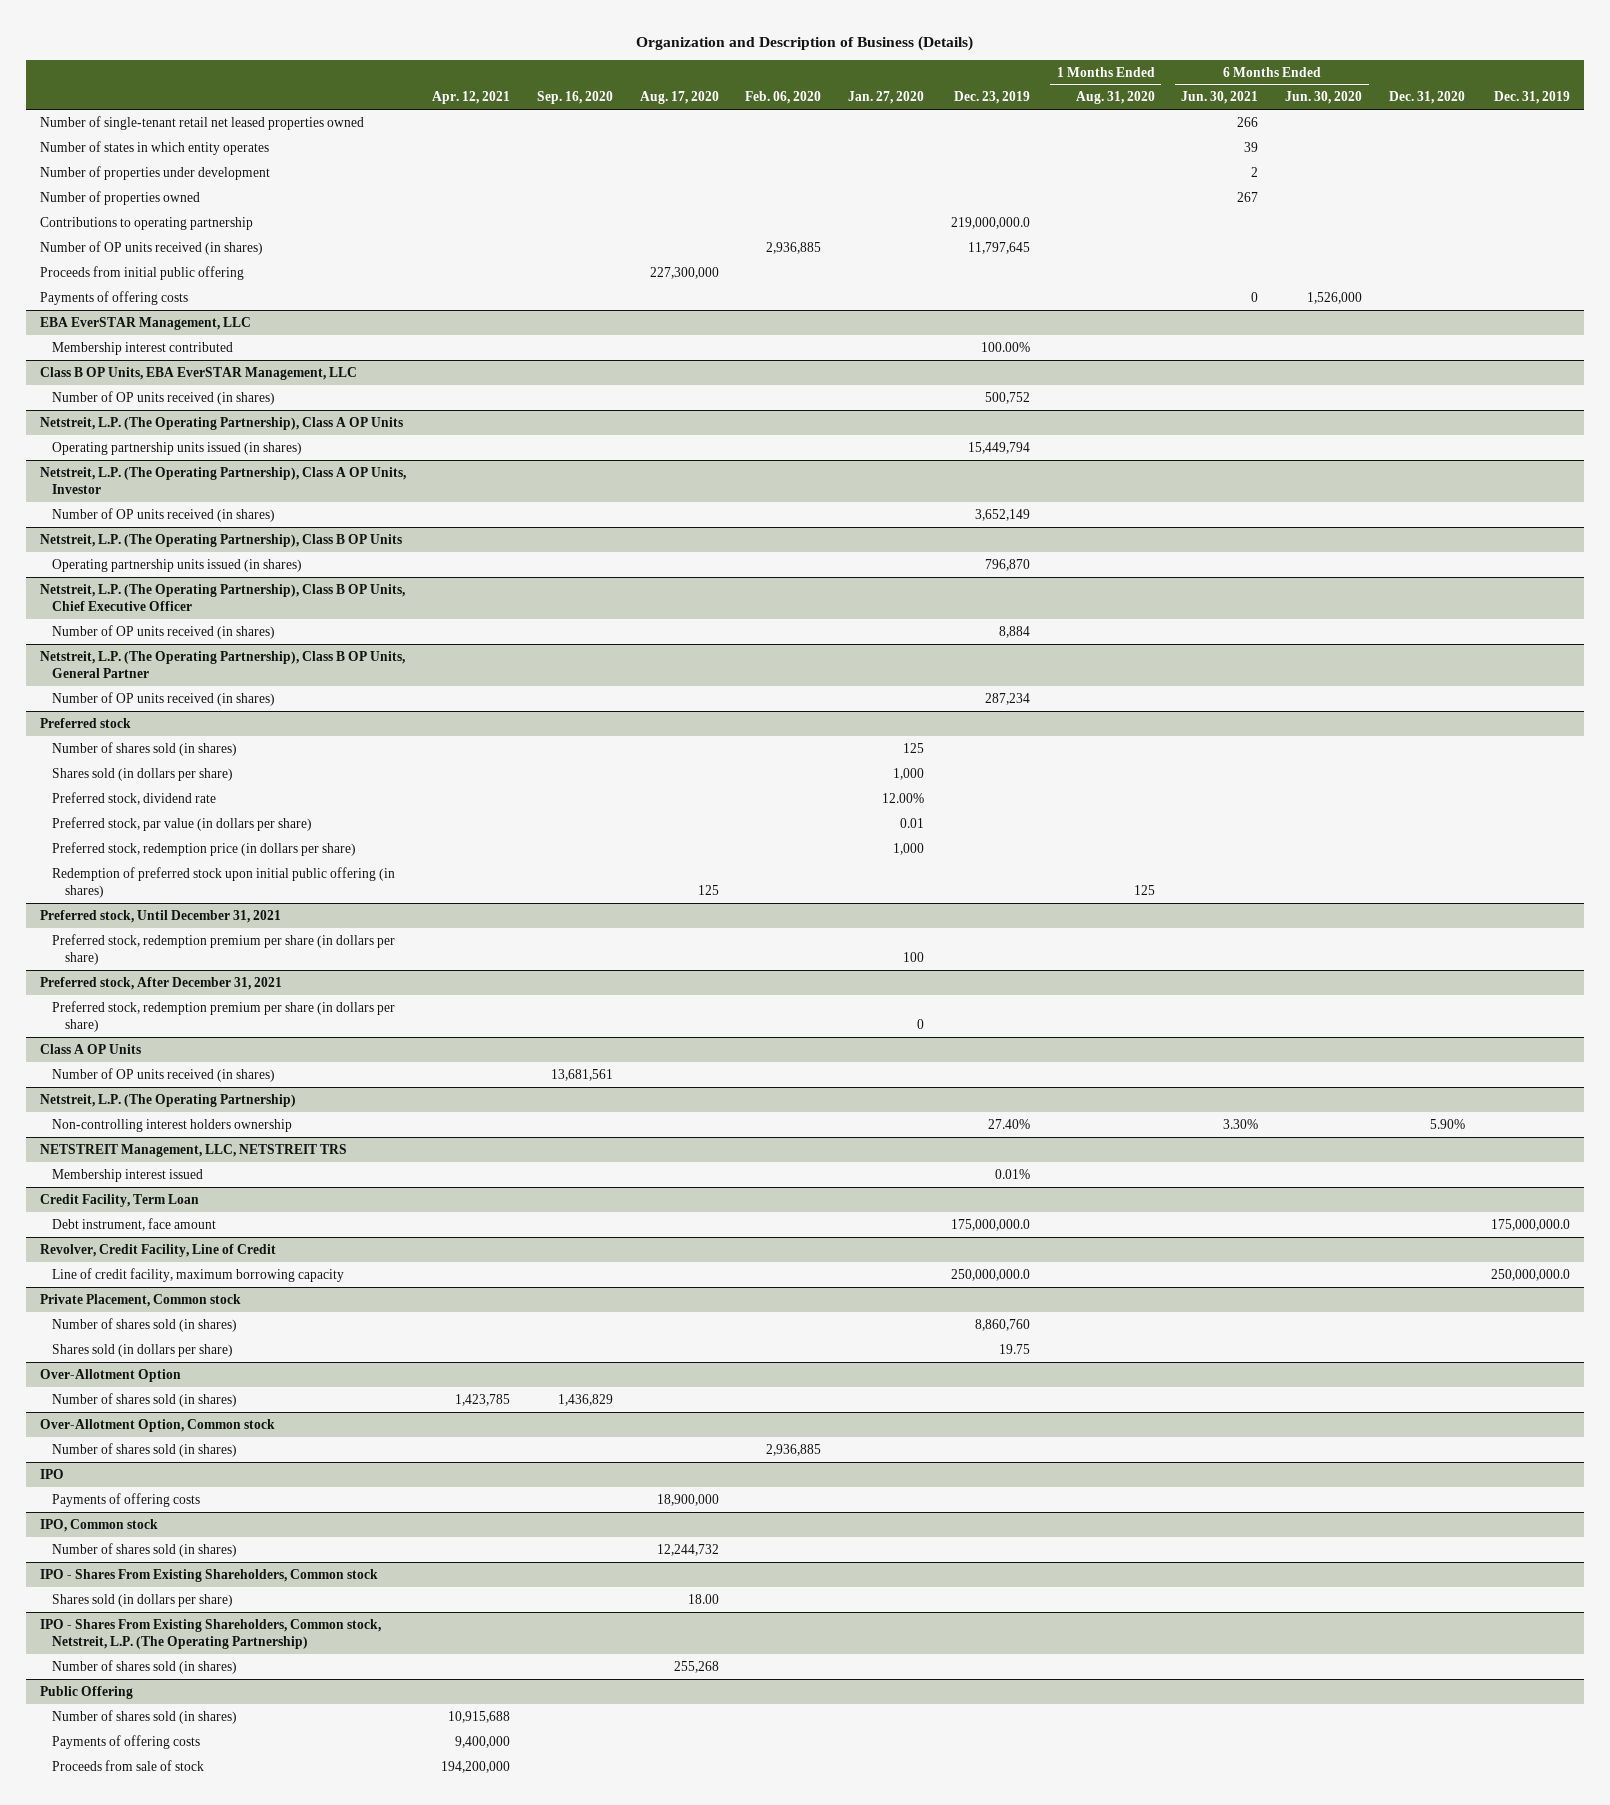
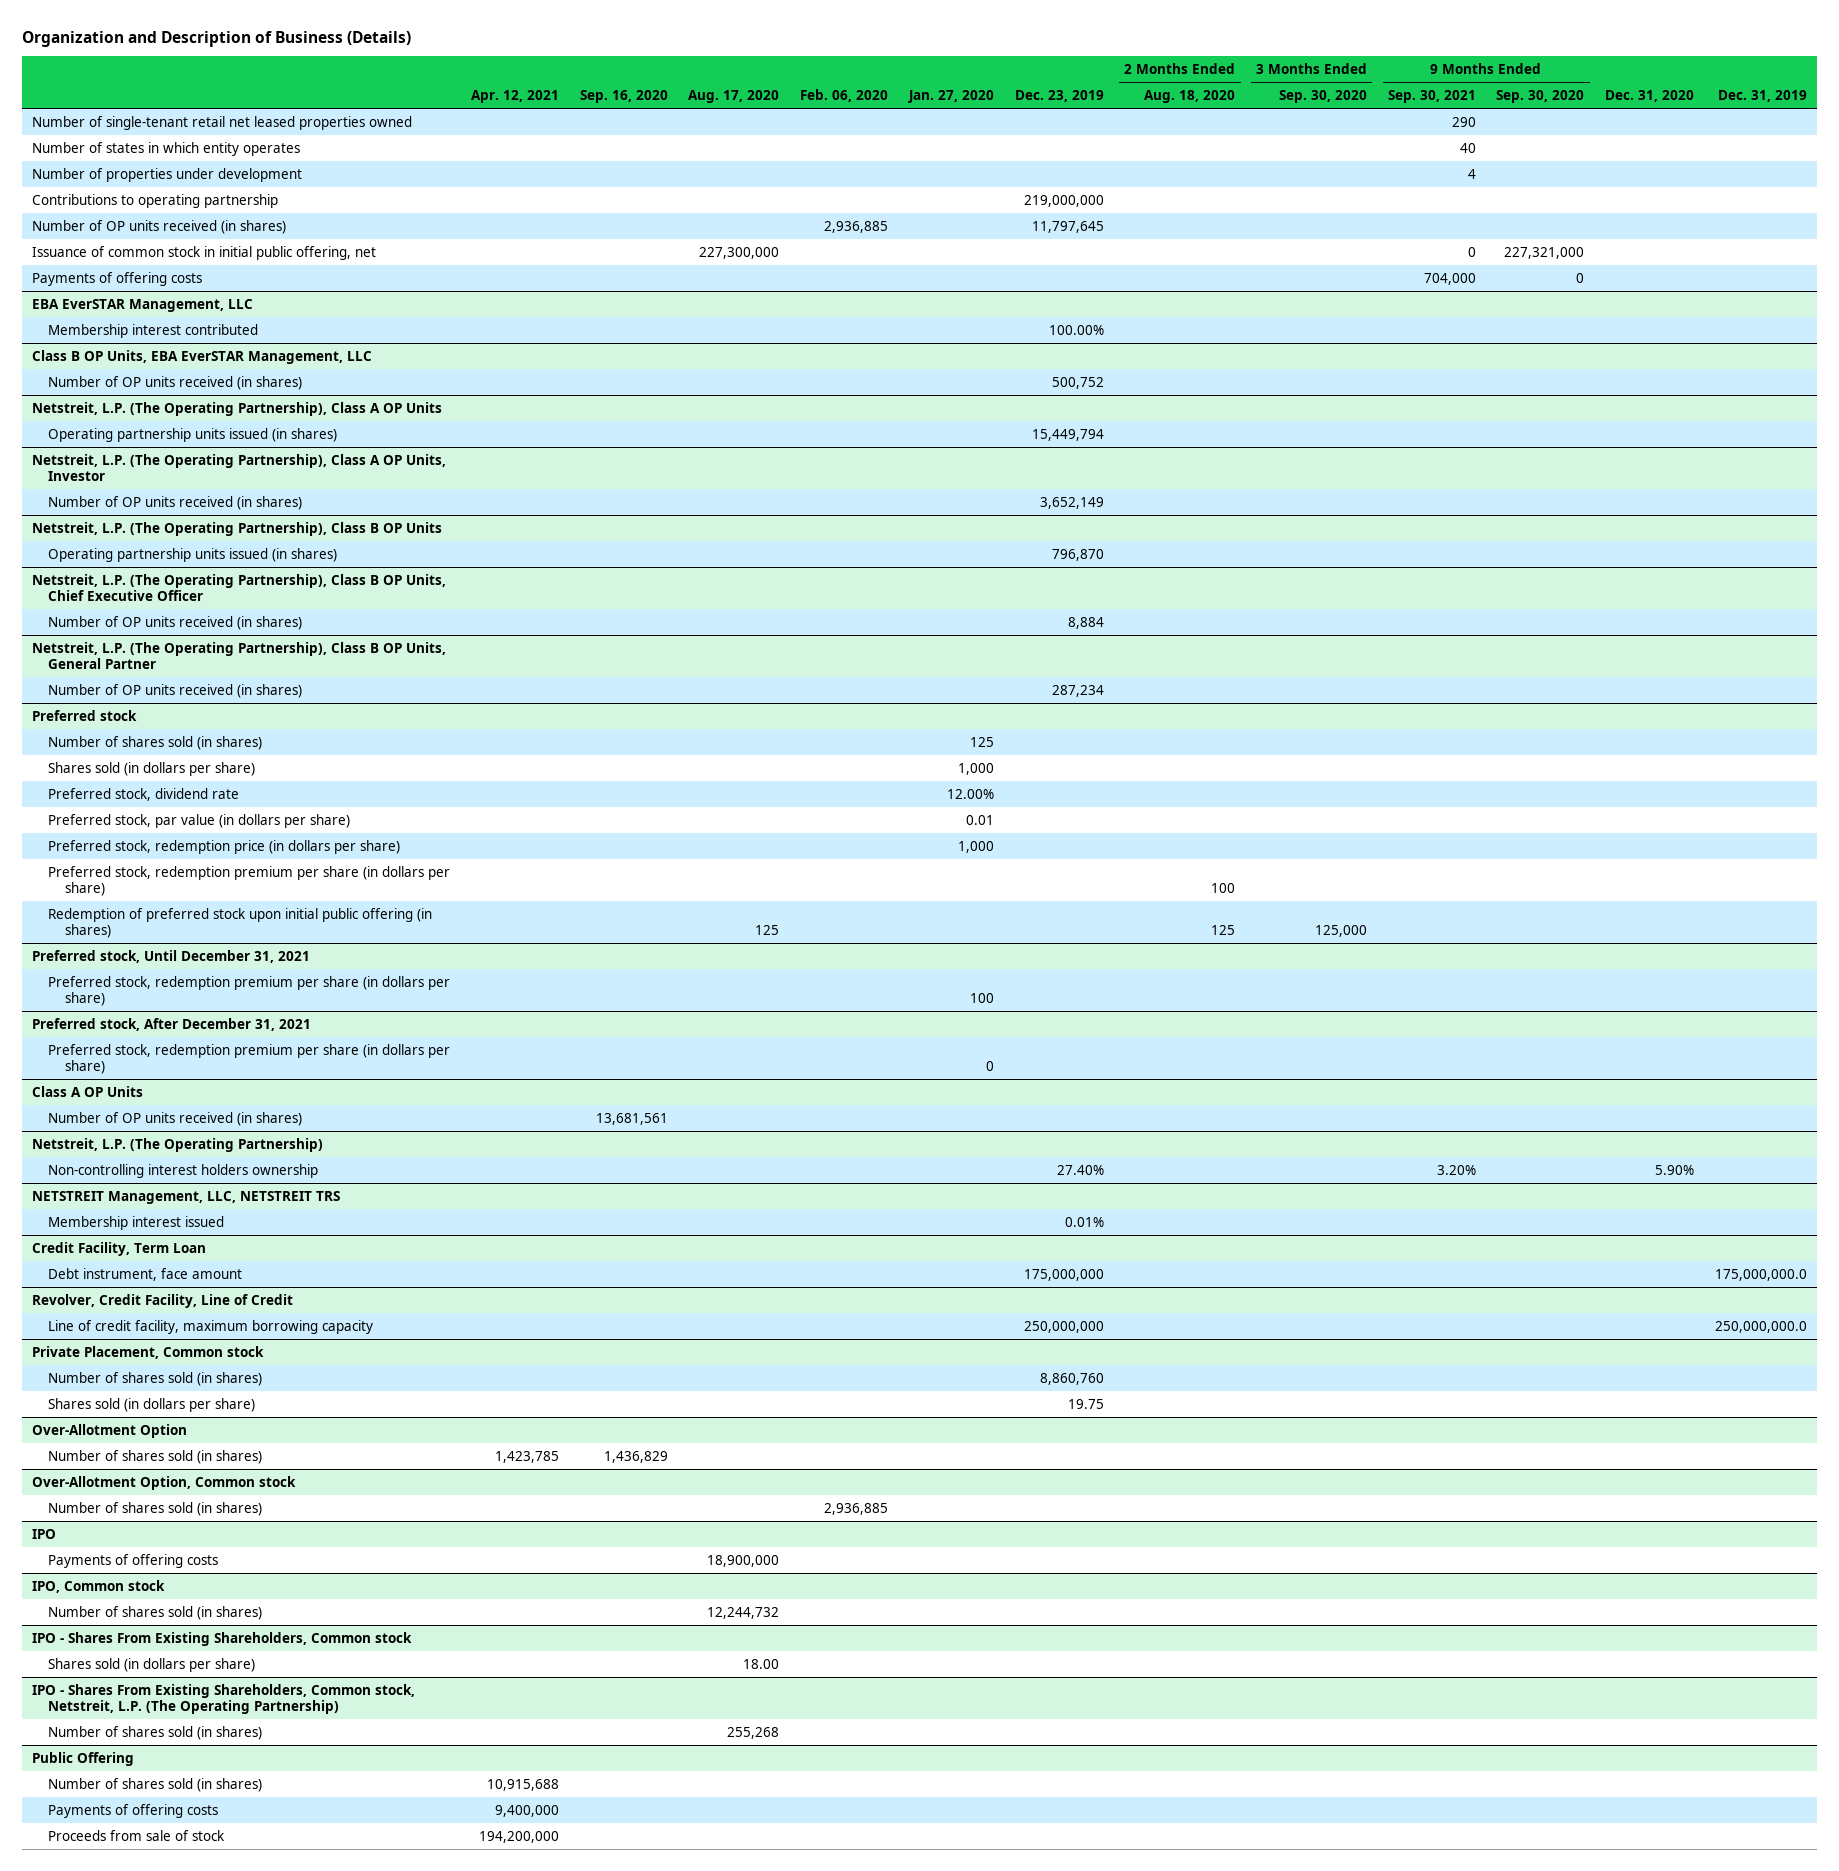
- | Apr. 12, 2021 | Sep. 16, 2020 | Aug. 17, 2020 | Feb. 06, 2020 | Jan. 27, 2020 | Dec. 23, 2019 | 1 Months Ended Aug. 31, 2020 | 6 Months Ended Jun. 30, 2021 | 6 Months Ended Jun. 30, 2020 | Dec. 31, 2020 | Dec. 31, 2019
+ | Apr. 12, 2021 | Sep. 16, 2020 | Aug. 17, 2020 | Feb. 06, 2020 | Jan. 27, 2020 | Dec. 23, 2019 | 2 Months Ended Aug. 18, 2020 | 3 Months Ended Sep. 30, 2020 | 9 Months Ended Sep. 30, 2021 | 9 Months Ended Sep. 30, 2020 | Dec. 31, 2020 | Dec. 31, 2019
- Number of properties owned | | | | | | | | 267 | | |
- Contributions to operating partnership | | | | | | 219,000,000.0 | | | | |
+ Contributions to operating partnership | | | | | | 219,000,000 | | | | | |
- Proceeds from initial public offering | | | 227,300,000 | | | | | | | |
+ Issuance of common stock in initial public offering, net | | | 227,300,000 | | | | | | 0 | 227,321,000 | |
@ Preferred stock
+ Preferred stock, redemption premium per share (in dollars per share) | | | | | | | 100 | | | | |
@ Credit Facility, Term Loan
- Debt instrument, face amount | | | | | | 175,000,000.0 | | | | | 175,000,000.0
+ Debt instrument, face amount | | | | | | 175,000,000 | | | | | | 175,000,000.0
@ Revolver, Credit Facility, Line of Credit
- Line of credit facility, maximum borrowing capacity | | | | | | 250,000,000.0 | | | | | 250,000,000.0
+ Line of credit facility, maximum borrowing capacity | | | | | | 250,000,000 | | | | | | 250,000,000.0

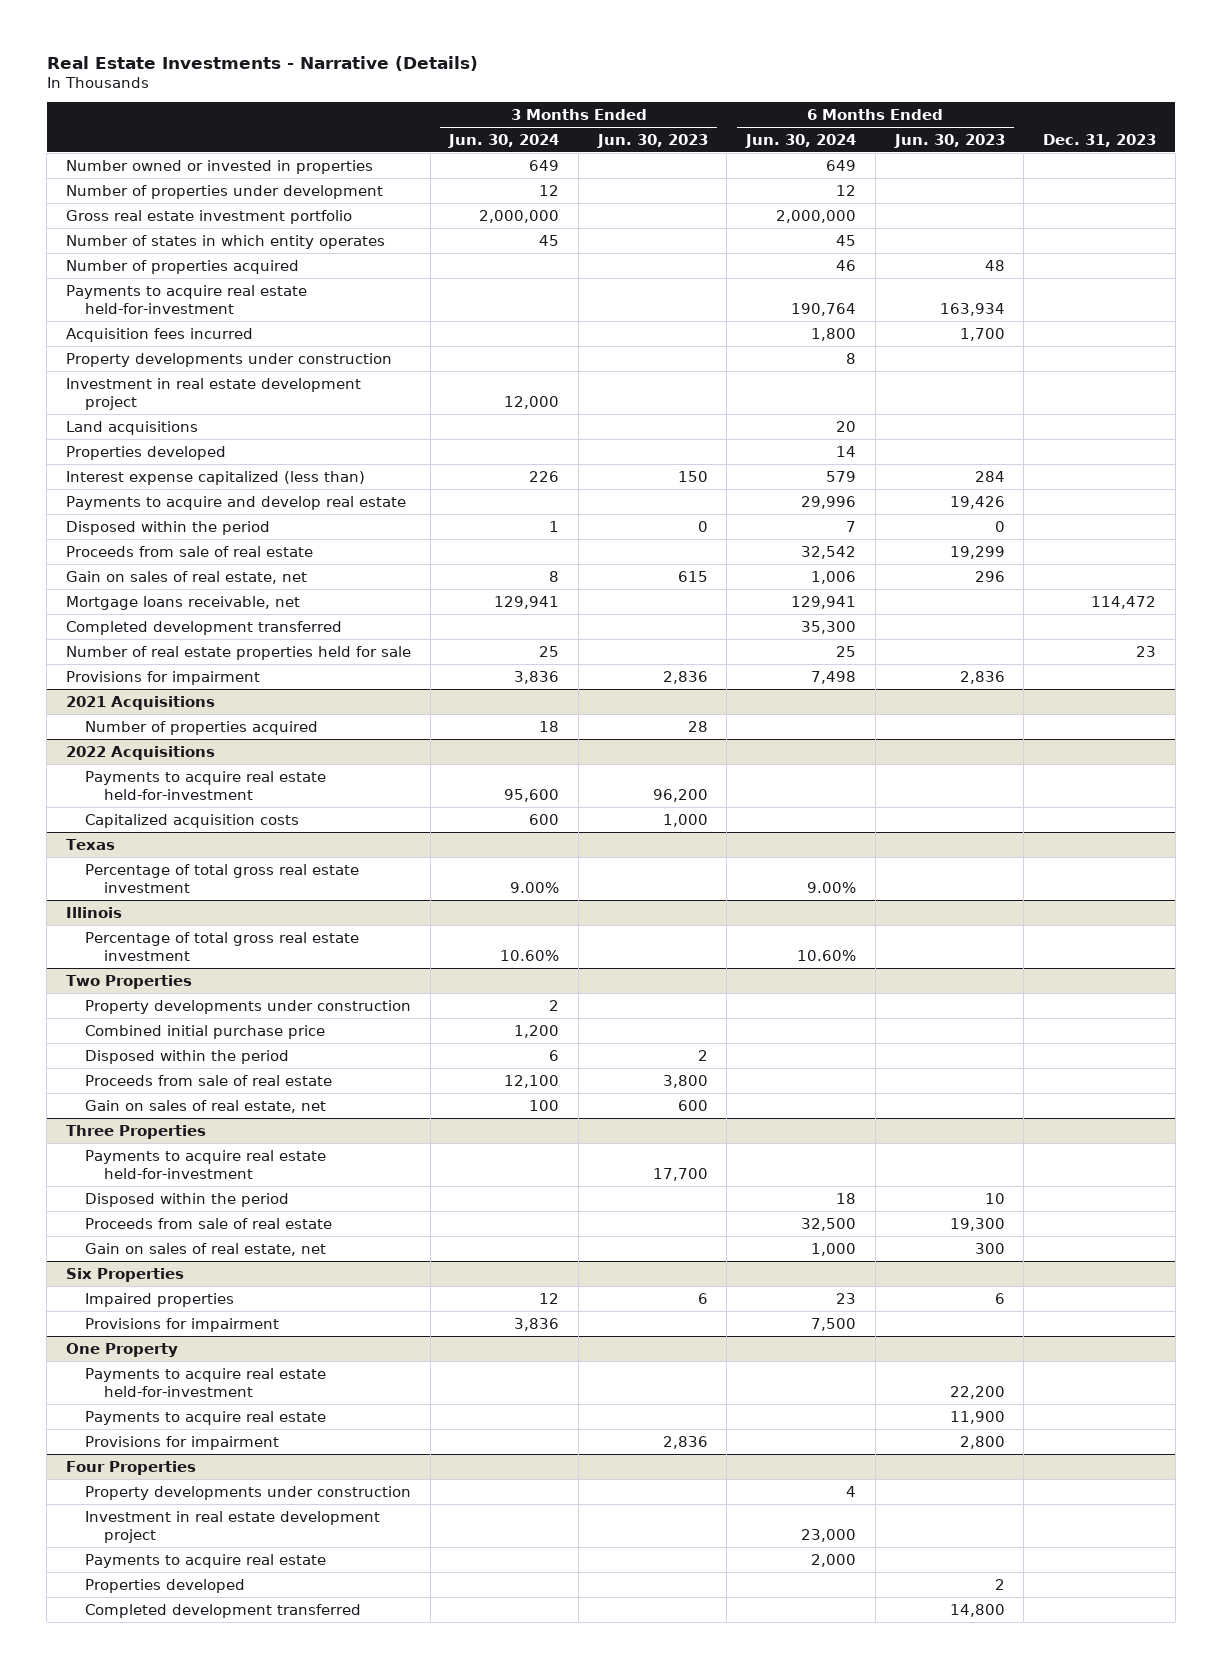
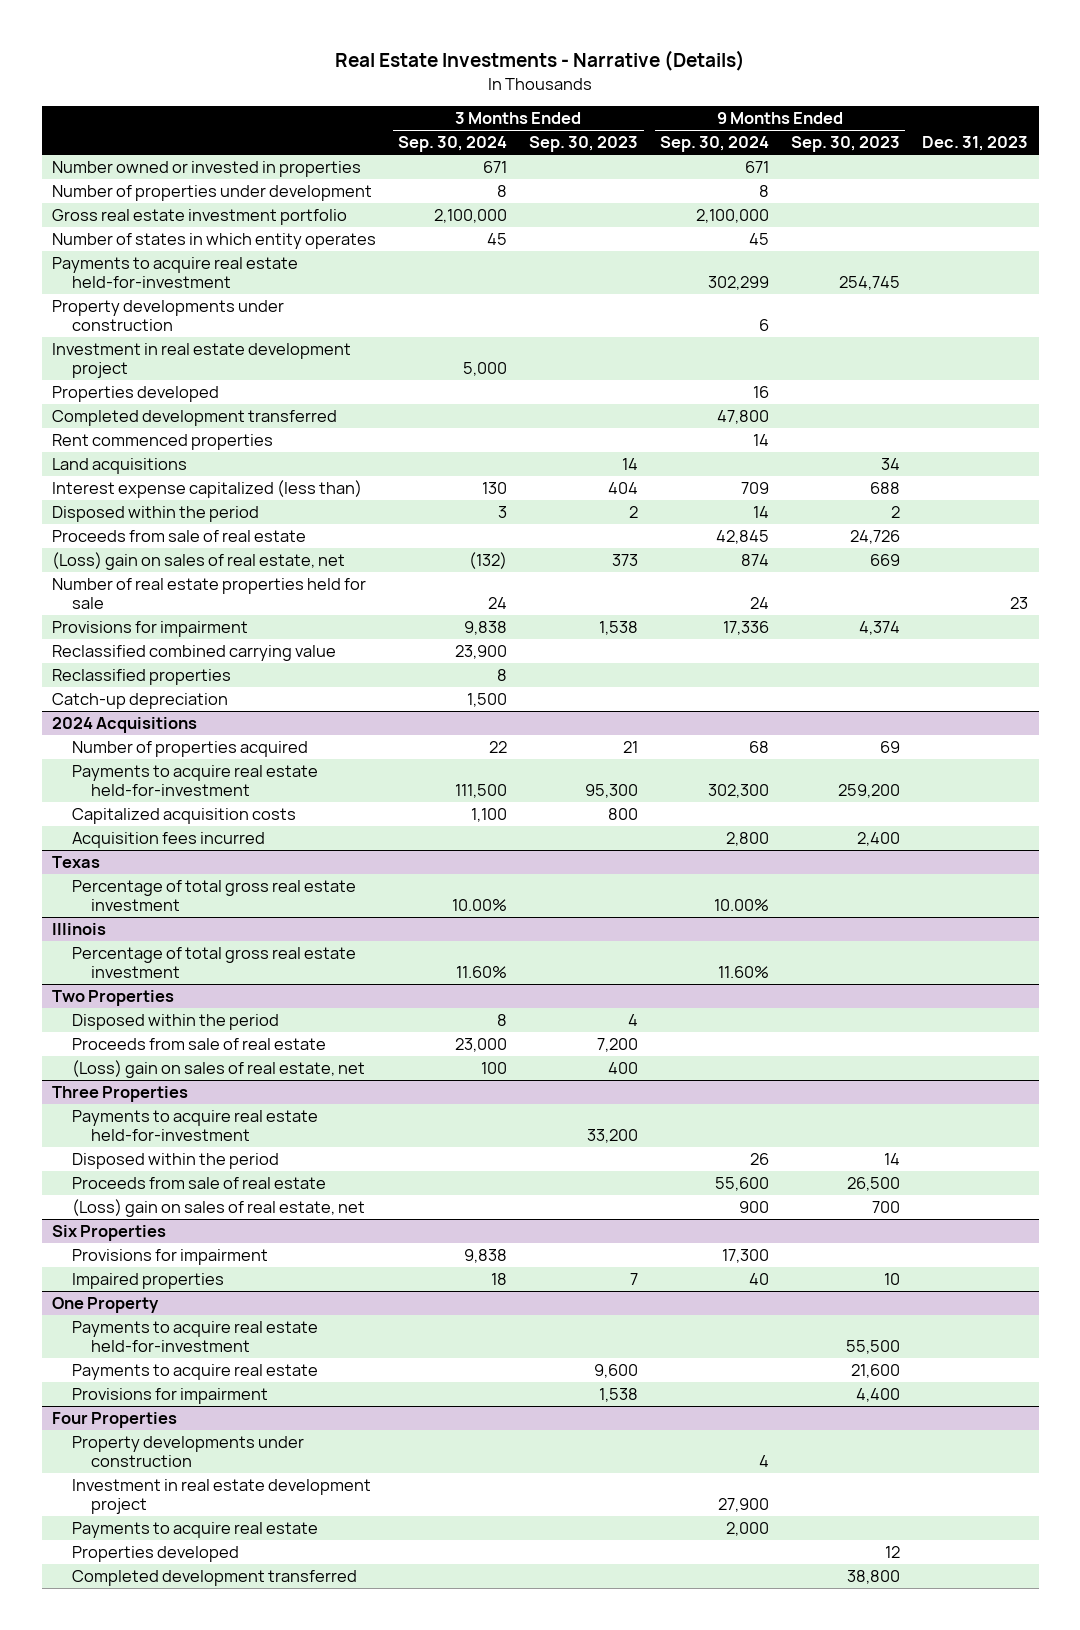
- | 3 Months Ended Jun. 30, 2024 | 3 Months Ended Jun. 30, 2023 | 6 Months Ended Jun. 30, 2024 | 6 Months Ended Jun. 30, 2023 | Dec. 31, 2023
+ | 3 Months Ended Sep. 30, 2024 | 3 Months Ended Sep. 30, 2023 | 9 Months Ended Sep. 30, 2024 | 9 Months Ended Sep. 30, 2023 | Dec. 31, 2023
- Number of properties acquired | | | 46 | 48 |
- Acquisition fees incurred | | | 1,800 | 1,700 |
moved up: Completed development transferred | | | 47,800 | |
+ Rent commenced properties | | | 14 | |
moved down: Land acquisitions | | 14 | | 34 |
- Payments to acquire and develop real estate | | | 29,996 | 19,426 |
- Gain on sales of real estate, net | 8 | 615 | 1,006 | 296 |
- Mortgage loans receivable, net | 129,941 | | 129,941 | | 114,472
+ (Loss) gain on sales of real estate, net | (132) | 373 | 874 | 669 |
- 2021 Acquisitions
- Number of properties acquired | 18 | 28 | | |
- 2022 Acquisitions
- Payments to acquire real estate held-for-investment | 95,600 | 96,200 | | |
- Capitalized acquisition costs | 600 | 1,000 | | |
+ Reclassified combined carrying value | 23,900 | | | |
+ Reclassified properties | 8 | | | |
+ Catch-up depreciation | 1,500 | | | |
+ 2024 Acquisitions
+ Number of properties acquired | 22 | 21 | 68 | 69 |
+ Payments to acquire real estate held-for-investment | 111,500 | 95,300 | 302,300 | 259,200 |
+ Capitalized acquisition costs | 1,100 | 800 | | |
+ Acquisition fees incurred | | | 2,800 | 2,400 |
@ Two Properties
- Property developments under construction | 2 | | | |
- Combined initial purchase price | 1,200 | | | |
- Gain on sales of real estate, net | 100 | 600 | | |
+ (Loss) gain on sales of real estate, net | 100 | 400 | | |
@ Three Properties
- Gain on sales of real estate, net | | | 1,000 | 300 |
+ (Loss) gain on sales of real estate, net | | | 900 | 700 |
@ Six Properties
moved down: Impaired properties | 18 | 7 | 40 | 10 |

